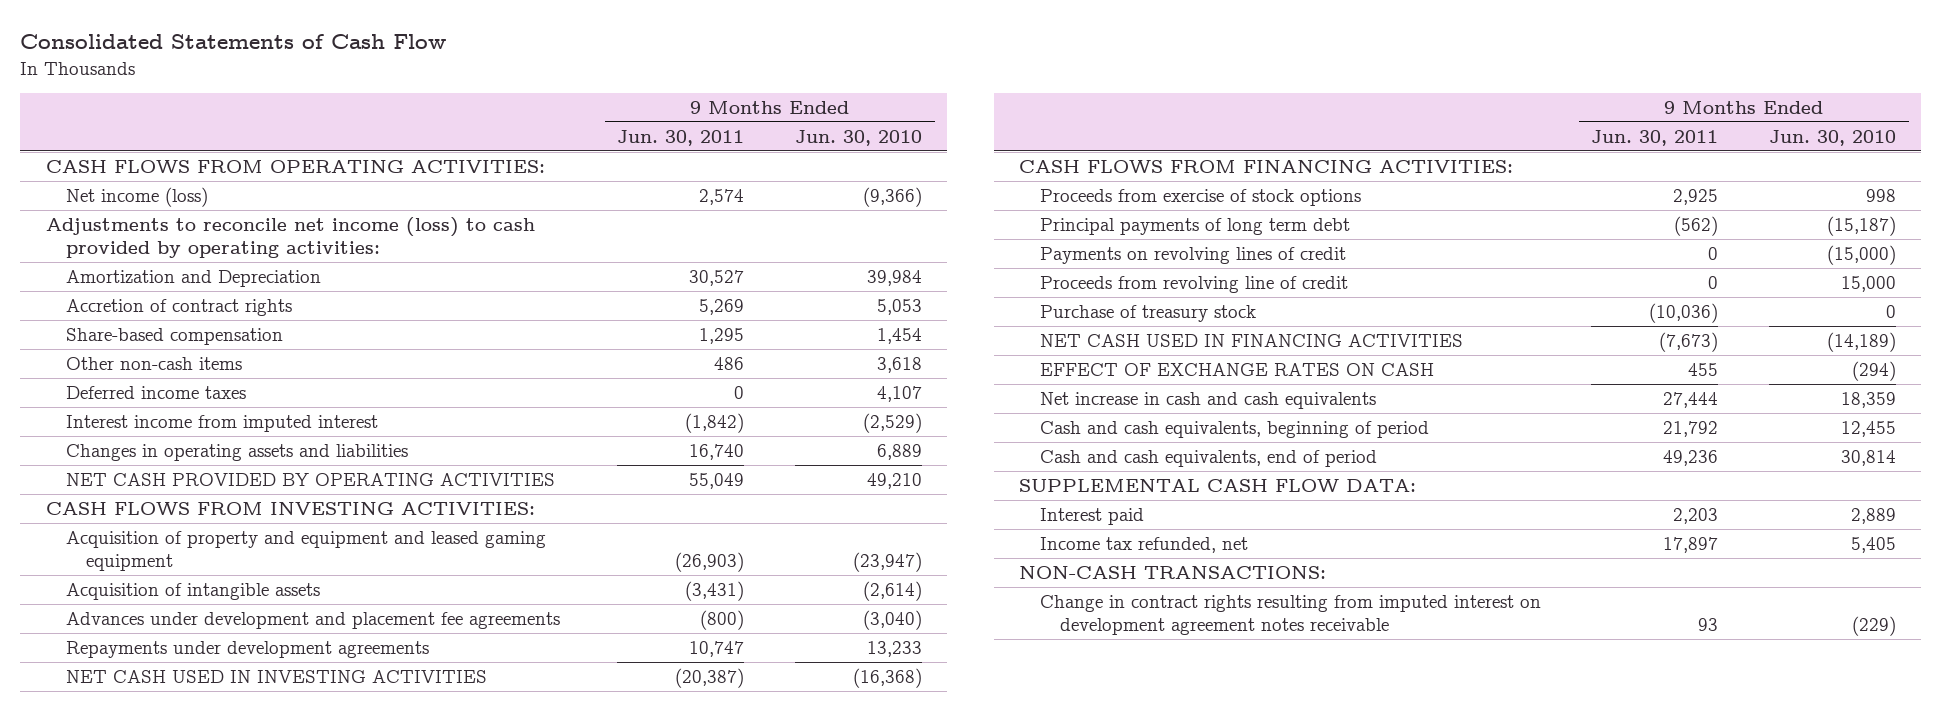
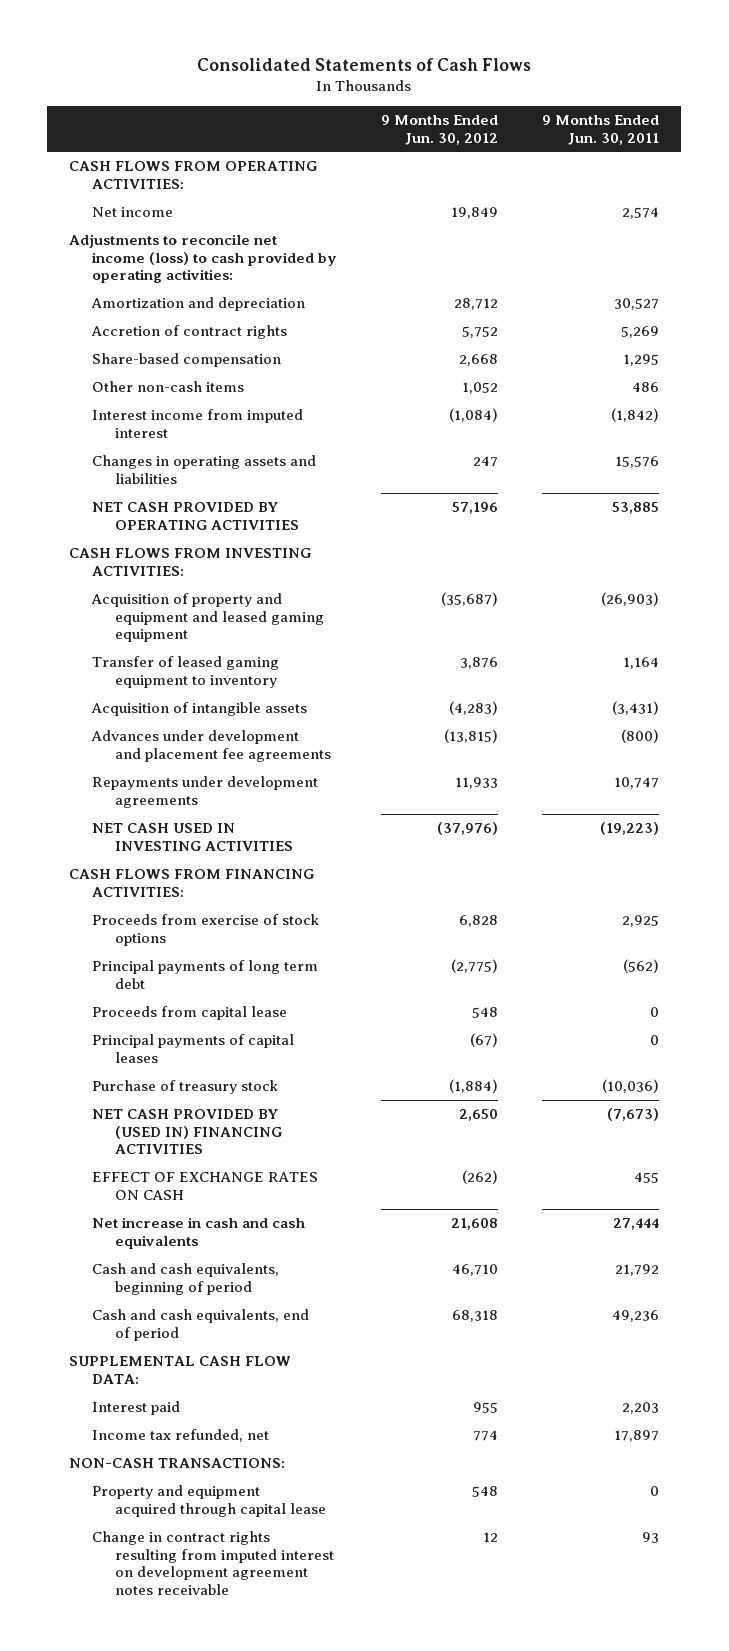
- Consolidated Statements of Cash Flow
+ Consolidated Statements of Cash Flows
- | 9 Months Ended Jun. 30, 2011 | 9 Months Ended Jun. 30, 2010
+ | 9 Months Ended Jun. 30, 2012 | 9 Months Ended Jun. 30, 2011
- Net income (loss) | 2,574 | (9,366)
+ Net income | 19,849 | 2,574
- Amortization and Depreciation | 30,527 | 39,984
+ Amortization and depreciation | 28,712 | 30,527
- Deferred income taxes | 0 | 4,107
- Changes in operating assets and liabilities | 16,740 | 6,889
- NET CASH PROVIDED BY OPERATING ACTIVITIES | 55,049 | 49,210
+ Changes in operating assets and liabilities | 247 | 15,576
+ NET CASH PROVIDED BY OPERATING ACTIVITIES | 57,196 | 53,885
+ Transfer of leased gaming equipment to inventory | 3,876 | 1,164
- NET CASH USED IN INVESTING ACTIVITIES | (20,387) | (16,368)
+ NET CASH USED IN INVESTING ACTIVITIES | (37,976) | (19,223)
- Payments on revolving lines of credit | 0 | (15,000)
- Proceeds from revolving line of credit | 0 | 15,000
+ Proceeds from capital lease | 548 | 0
+ Principal payments of capital leases | (67) | 0
- NET CASH USED IN FINANCING ACTIVITIES | (7,673) | (14,189)
+ NET CASH PROVIDED BY (USED IN) FINANCING ACTIVITIES | 2,650 | (7,673)
+ Property and equipment acquired through capital lease | 548 | 0

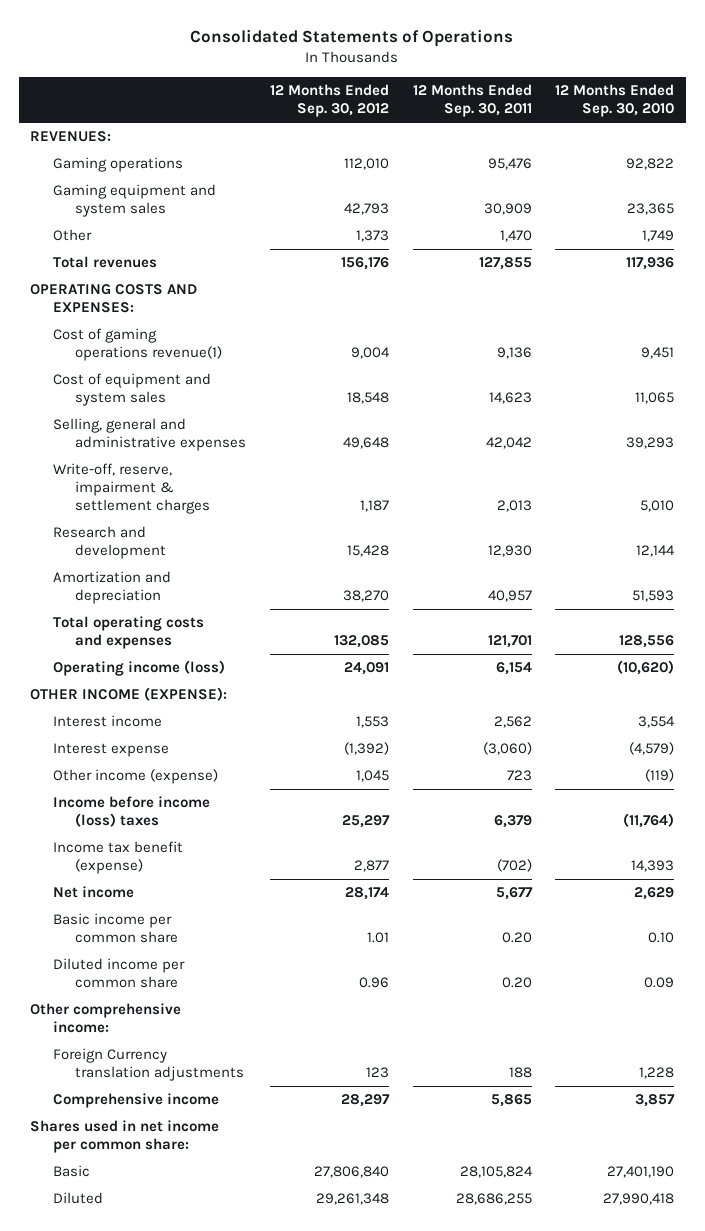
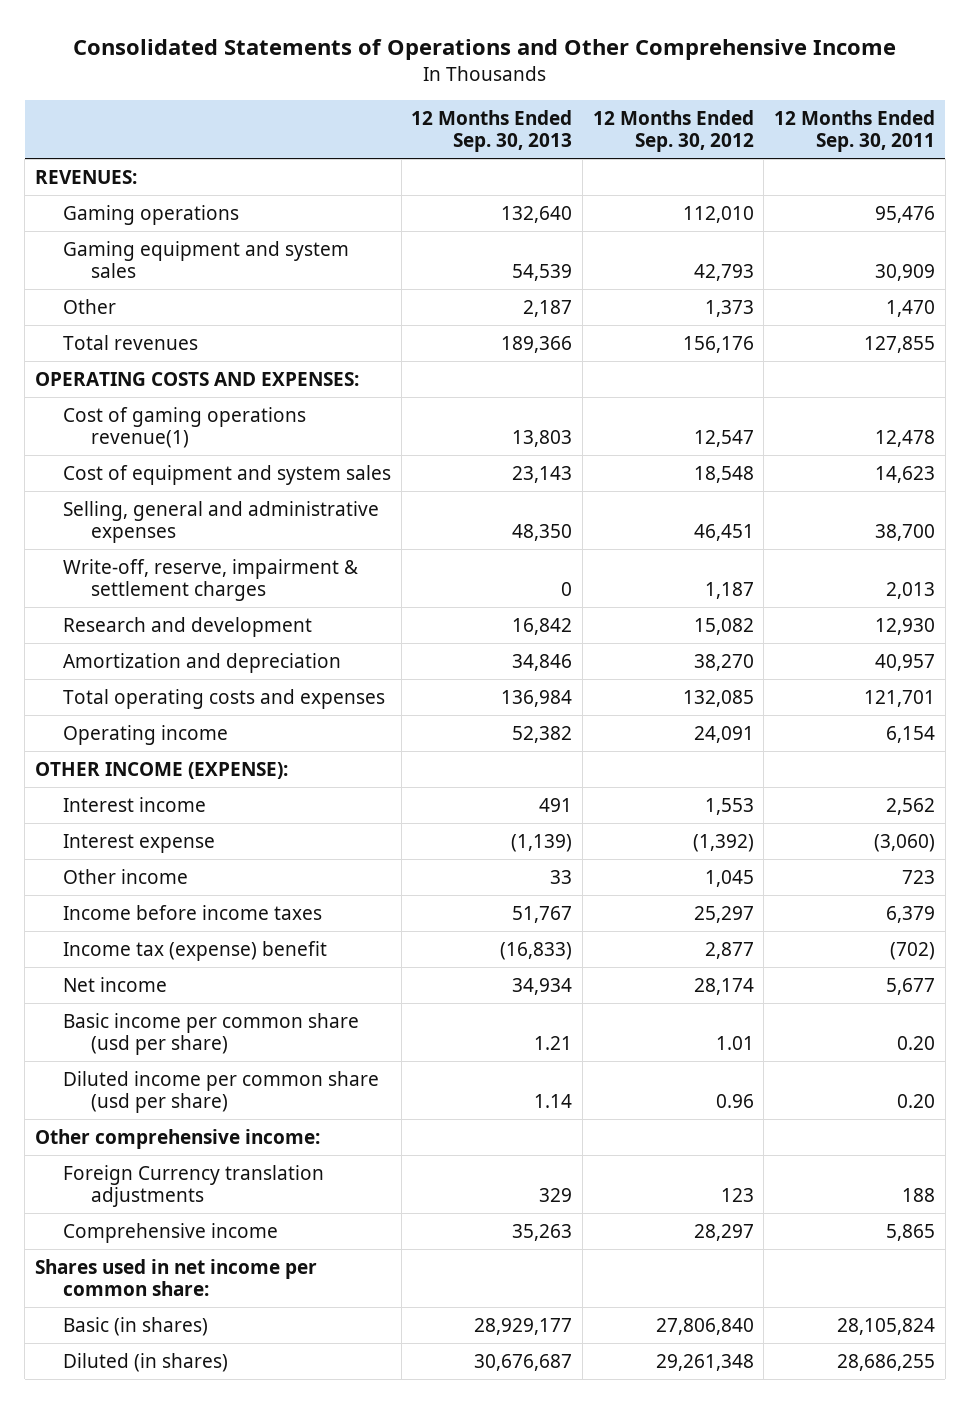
- Consolidated Statements of Operations
+ Consolidated Statements of Operations and Other Comprehensive Income
- | 12 Months Ended Sep. 30, 2012 | 12 Months Ended Sep. 30, 2011 | 12 Months Ended Sep. 30, 2010
+ | 12 Months Ended Sep. 30, 2013 | 12 Months Ended Sep. 30, 2012 | 12 Months Ended Sep. 30, 2011
- Cost of gaming operations revenue(1) | 9,004 | 9,136 | 9,451
+ Cost of gaming operations revenue(1) | 13,803 | 12,547 | 12,478
- Selling, general and administrative expenses | 49,648 | 42,042 | 39,293
+ Selling, general and administrative expenses | 48,350 | 46,451 | 38,700
- Research and development | 15,428 | 12,930 | 12,144
+ Research and development | 16,842 | 15,082 | 12,930
- Operating income (loss) | 24,091 | 6,154 | (10,620)
+ Operating income | 52,382 | 24,091 | 6,154
- Other income (expense) | 1,045 | 723 | (119)
- Income before income (loss) taxes | 25,297 | 6,379 | (11,764)
- Income tax benefit (expense) | 2,877 | (702) | 14,393
+ Other income | 33 | 1,045 | 723
+ Income before income taxes | 51,767 | 25,297 | 6,379
+ Income tax (expense) benefit | (16,833) | 2,877 | (702)
- Basic income per common share | 1.01 | 0.20 | 0.10
- Diluted income per common share | 0.96 | 0.20 | 0.09
+ Basic income per common share (usd per share) | 1.21 | 1.01 | 0.20
+ Diluted income per common share (usd per share) | 1.14 | 0.96 | 0.20
- Basic | 27,806,840 | 28,105,824 | 27,401,190
- Diluted | 29,261,348 | 28,686,255 | 27,990,418
+ Basic (in shares) | 28,929,177 | 27,806,840 | 28,105,824
+ Diluted (in shares) | 30,676,687 | 29,261,348 | 28,686,255

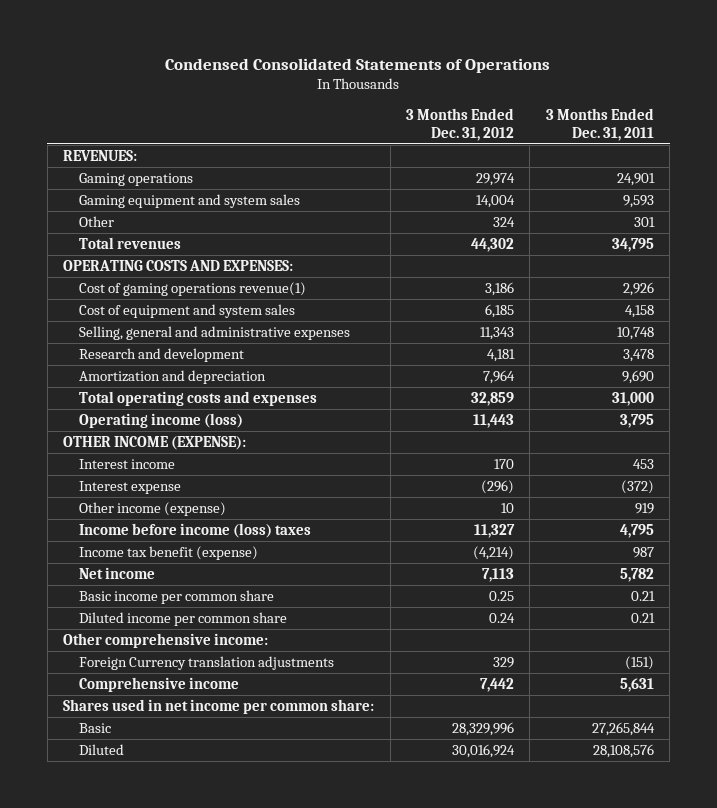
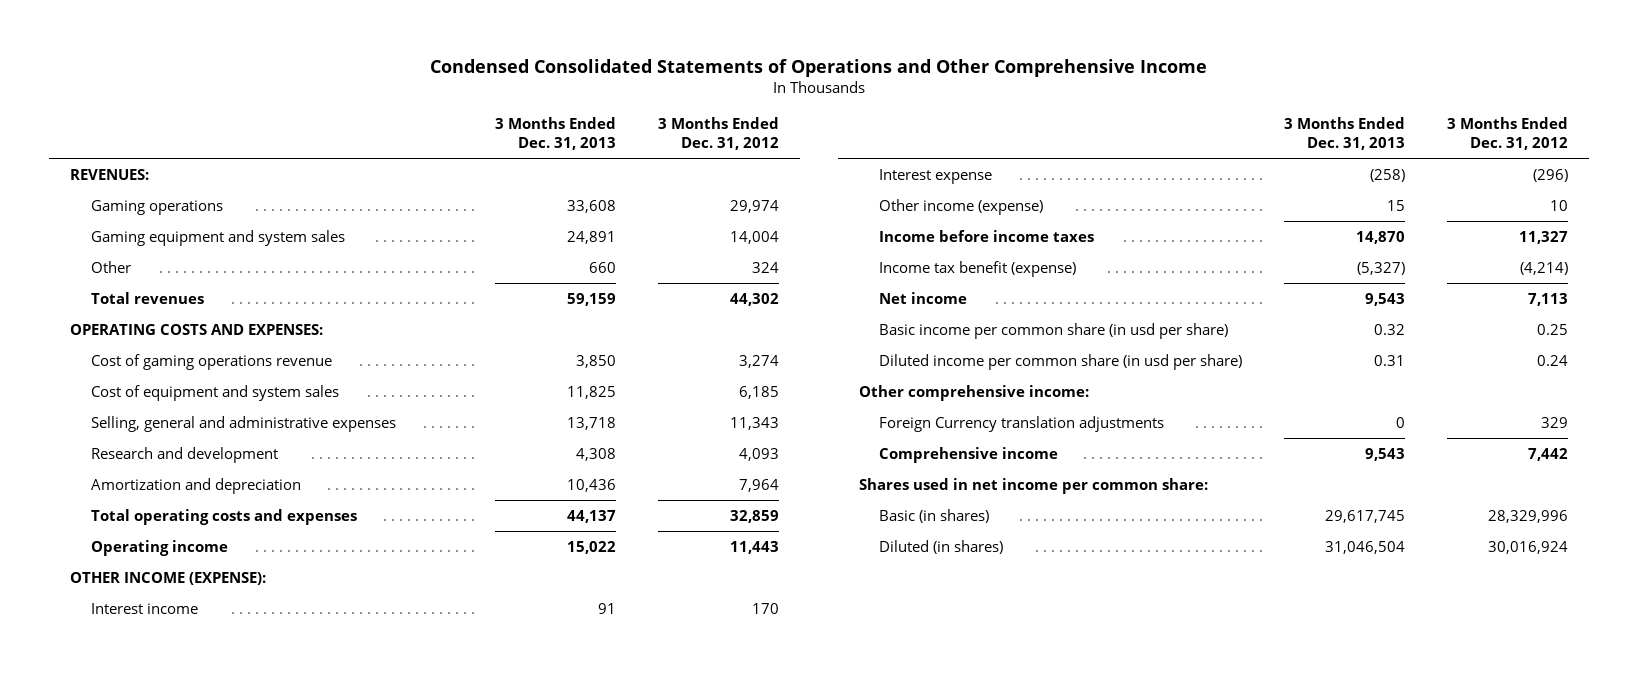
- Condensed Consolidated Statements of Operations
+ Condensed Consolidated Statements of Operations and Other Comprehensive Income
- | 3 Months Ended Dec. 31, 2012 | 3 Months Ended Dec. 31, 2011
+ | 3 Months Ended Dec. 31, 2013 | 3 Months Ended Dec. 31, 2012
- Cost of gaming operations revenue(1) | 3,186 | 2,926
+ Cost of gaming operations revenue | 3,850 | 3,274
- Research and development | 4,181 | 3,478
+ Research and development | 4,308 | 4,093
- Operating income (loss) | 11,443 | 3,795
+ Operating income | 15,022 | 11,443
- Income before income (loss) taxes | 11,327 | 4,795
+ Income before income taxes | 14,870 | 11,327
- Basic income per common share | 0.25 | 0.21
- Diluted income per common share | 0.24 | 0.21
+ Basic income per common share (in usd per share) | 0.32 | 0.25
+ Diluted income per common share (in usd per share) | 0.31 | 0.24
- Basic | 28,329,996 | 27,265,844
- Diluted | 30,016,924 | 28,108,576
+ Basic (in shares) | 29,617,745 | 28,329,996
+ Diluted (in shares) | 31,046,504 | 30,016,924

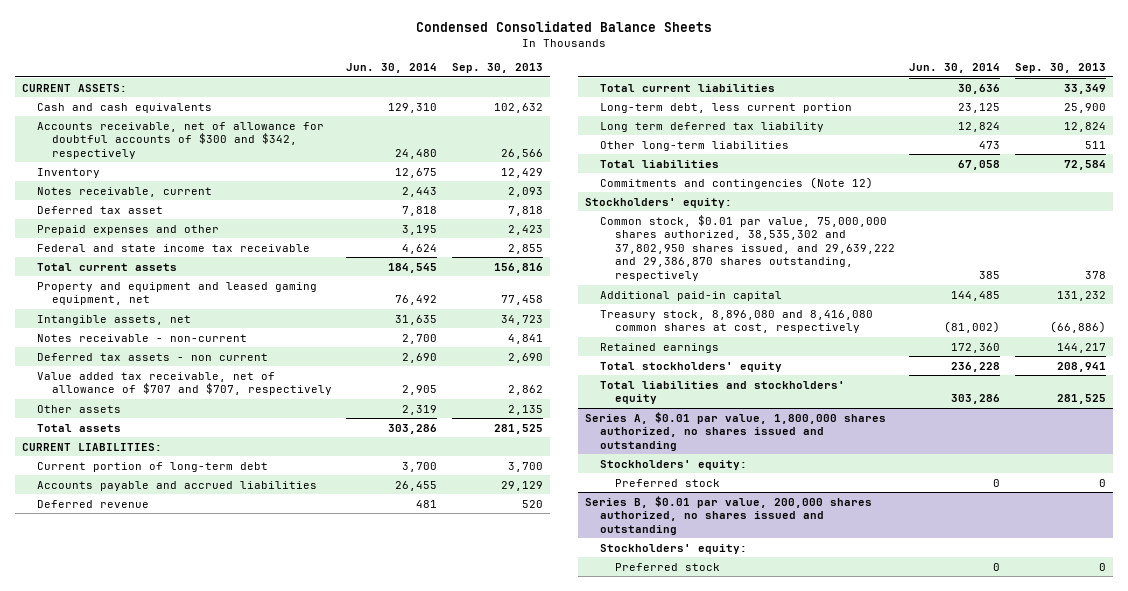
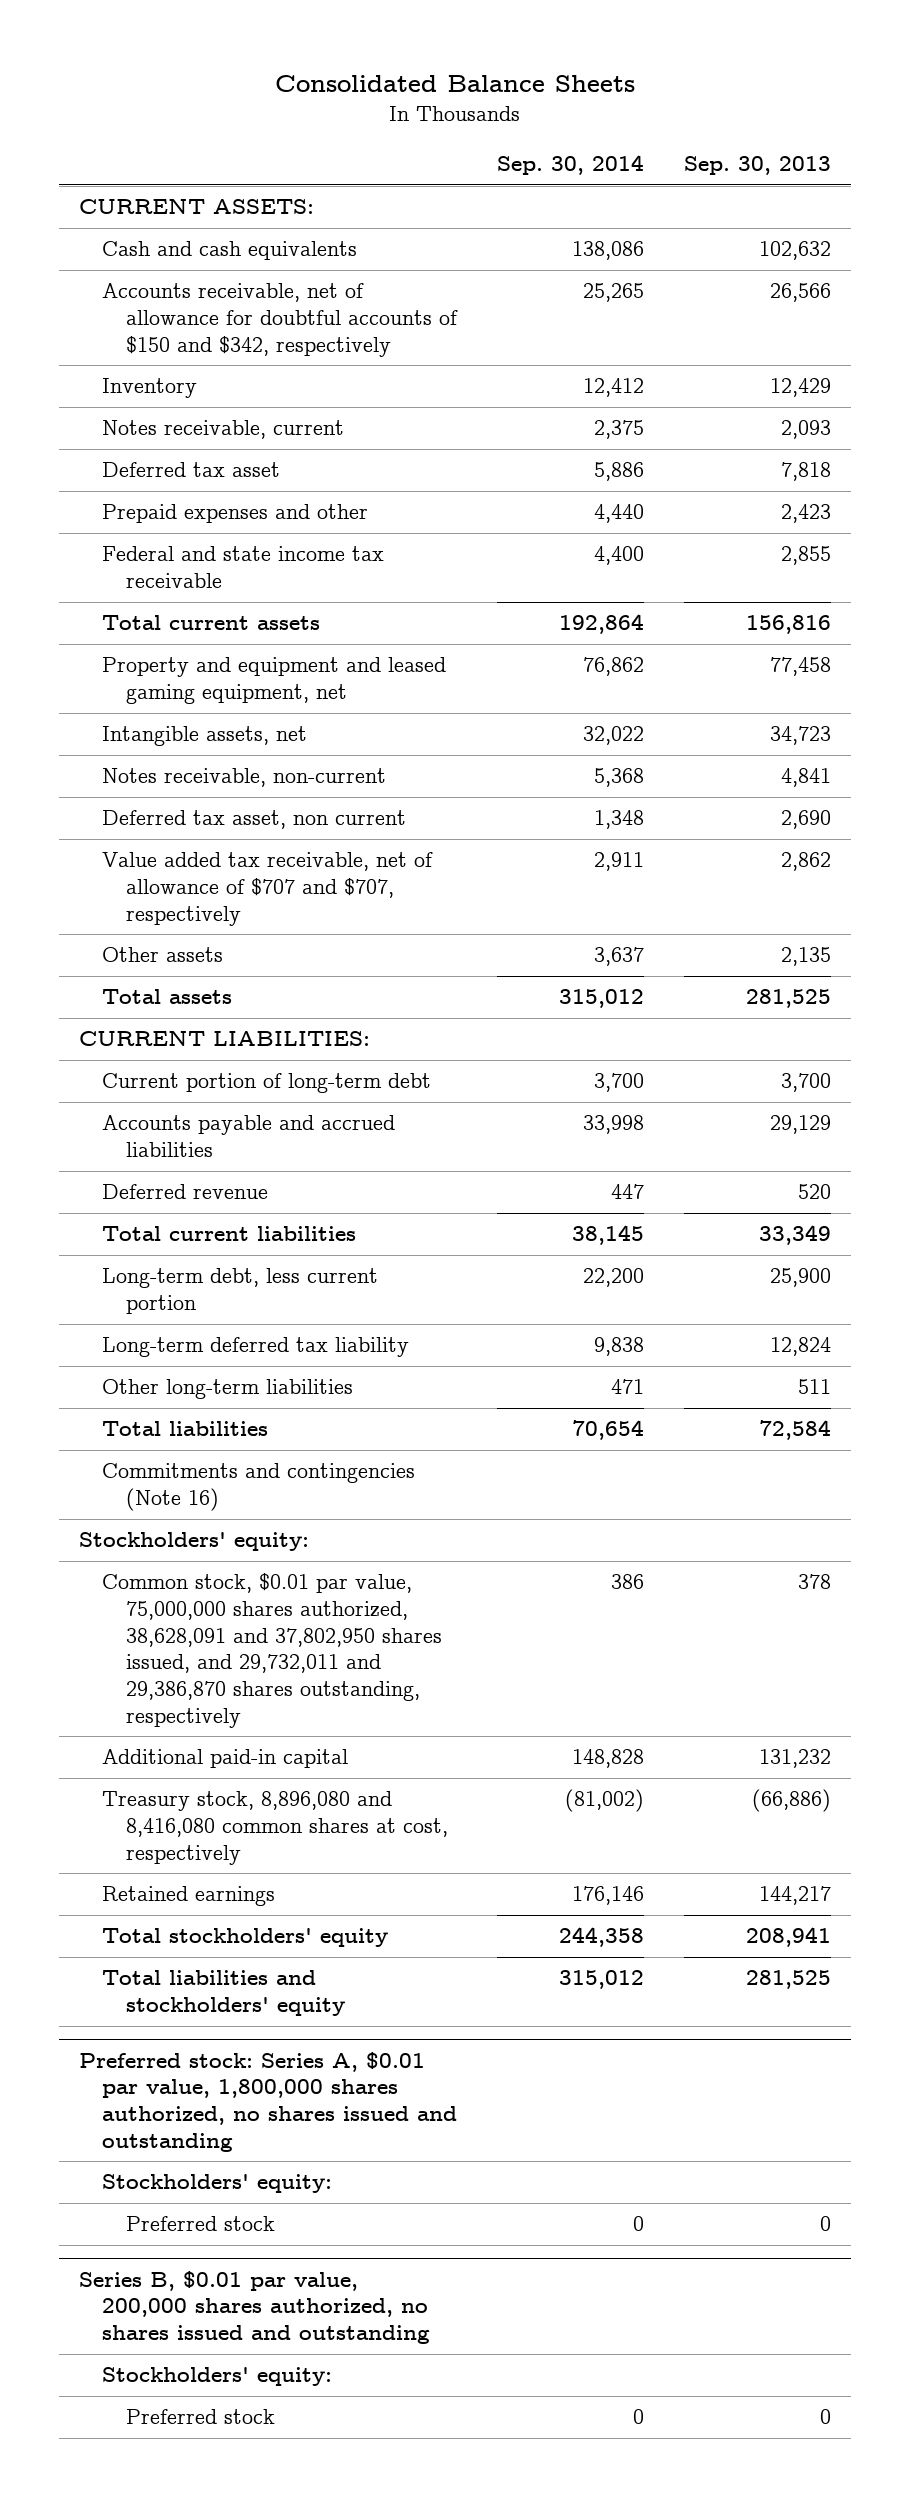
- Condensed Consolidated Balance Sheets
+ Consolidated Balance Sheets
- | Jun. 30, 2014 | Sep. 30, 2013
+ | Sep. 30, 2014 | Sep. 30, 2013
- Accounts receivable, net of allowance for doubtful accounts of $300 and $342, respectively | 24,480 | 26,566
+ Accounts receivable, net of allowance for doubtful accounts of $150 and $342, respectively | 25,265 | 26,566
- Notes receivable - non-current | 2,700 | 4,841
- Deferred tax assets - non current | 2,690 | 2,690
+ Notes receivable, non-current | 5,368 | 4,841
+ Deferred tax asset, non current | 1,348 | 2,690
- Long term deferred tax liability | 12,824 | 12,824
+ Long-term deferred tax liability | 9,838 | 12,824
- Commitments and contingencies (Note 12)
+ Commitments and contingencies (Note 16)
- Common stock, $0.01 par value, 75,000,000 shares authorized, 38,535,302 and 37,802,950 shares issued, and 29,639,222 and 29,386,870 shares outstanding, respectively | 385 | 378
+ Common stock, $0.01 par value, 75,000,000 shares authorized, 38,628,091 and 37,802,950 shares issued, and 29,732,011 and 29,386,870 shares outstanding, respectively | 386 | 378
- Series A, $0.01 par value, 1,800,000 shares authorized, no shares issued and outstanding
+ Preferred stock: Series A, $0.01 par value, 1,800,000 shares authorized, no shares issued and outstanding

